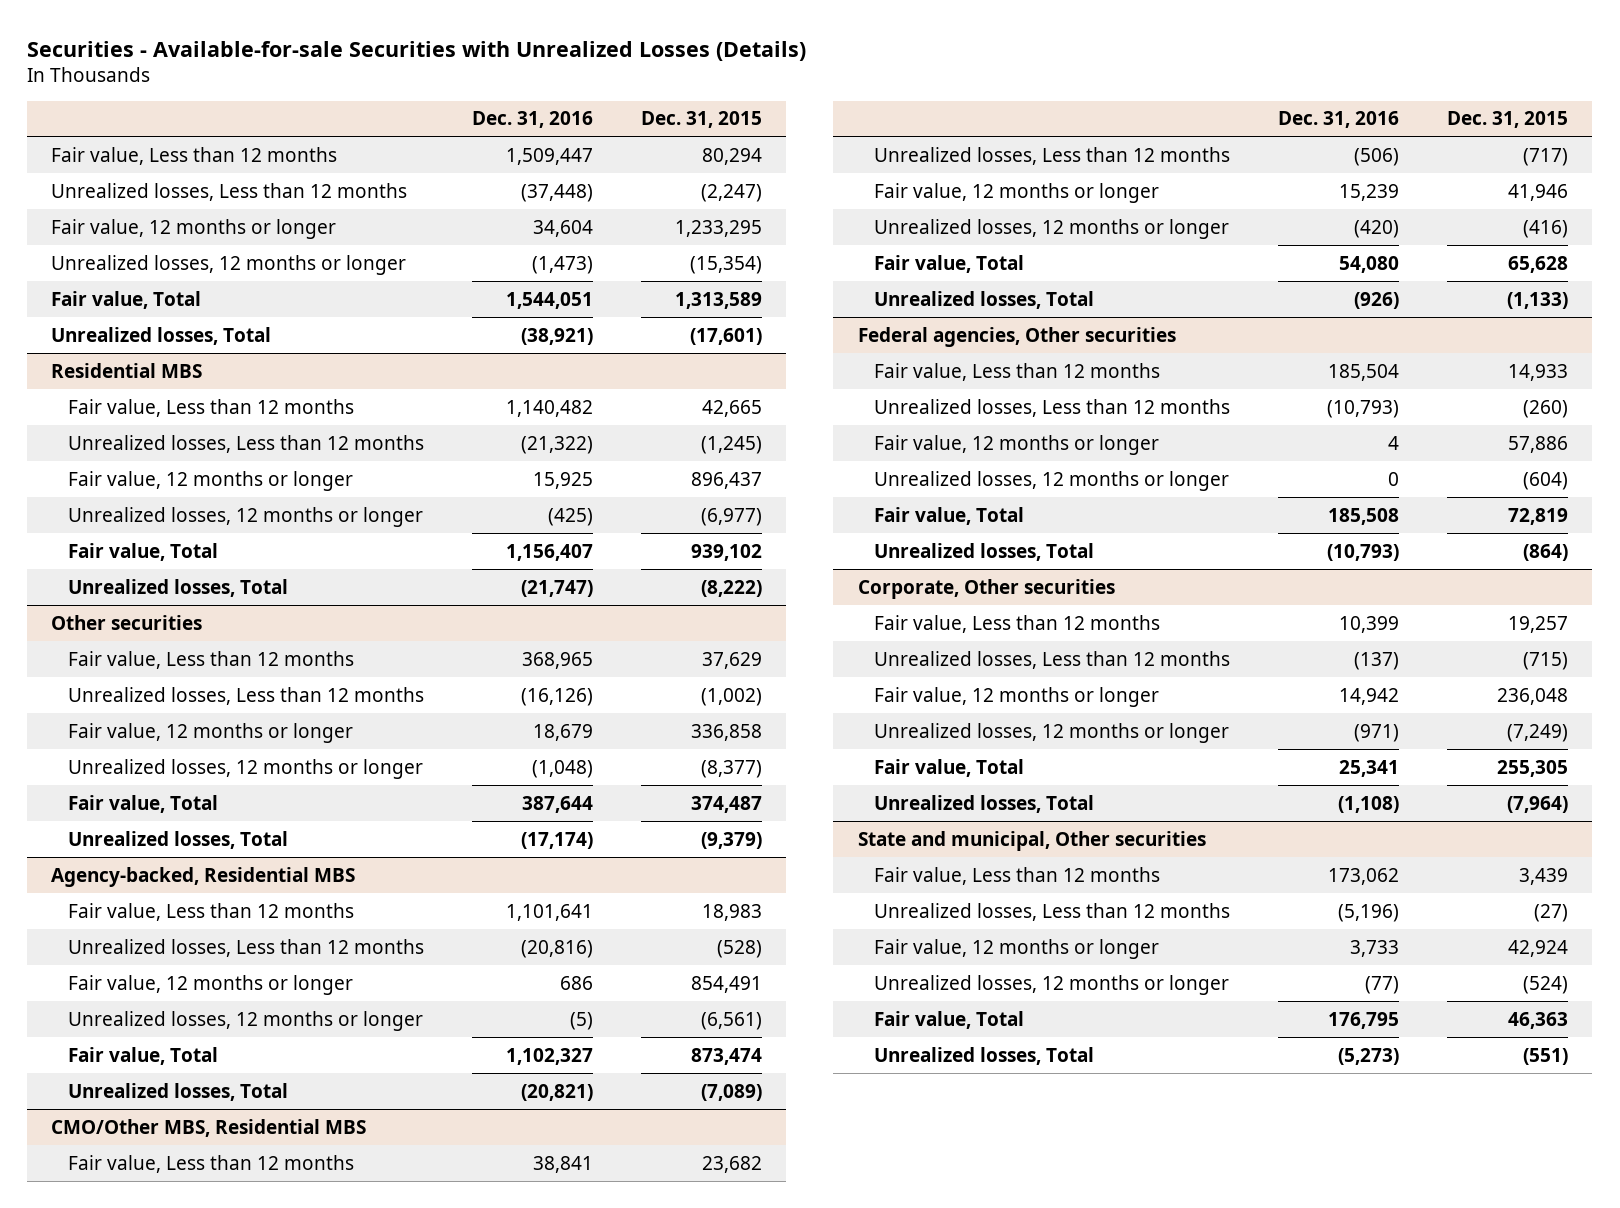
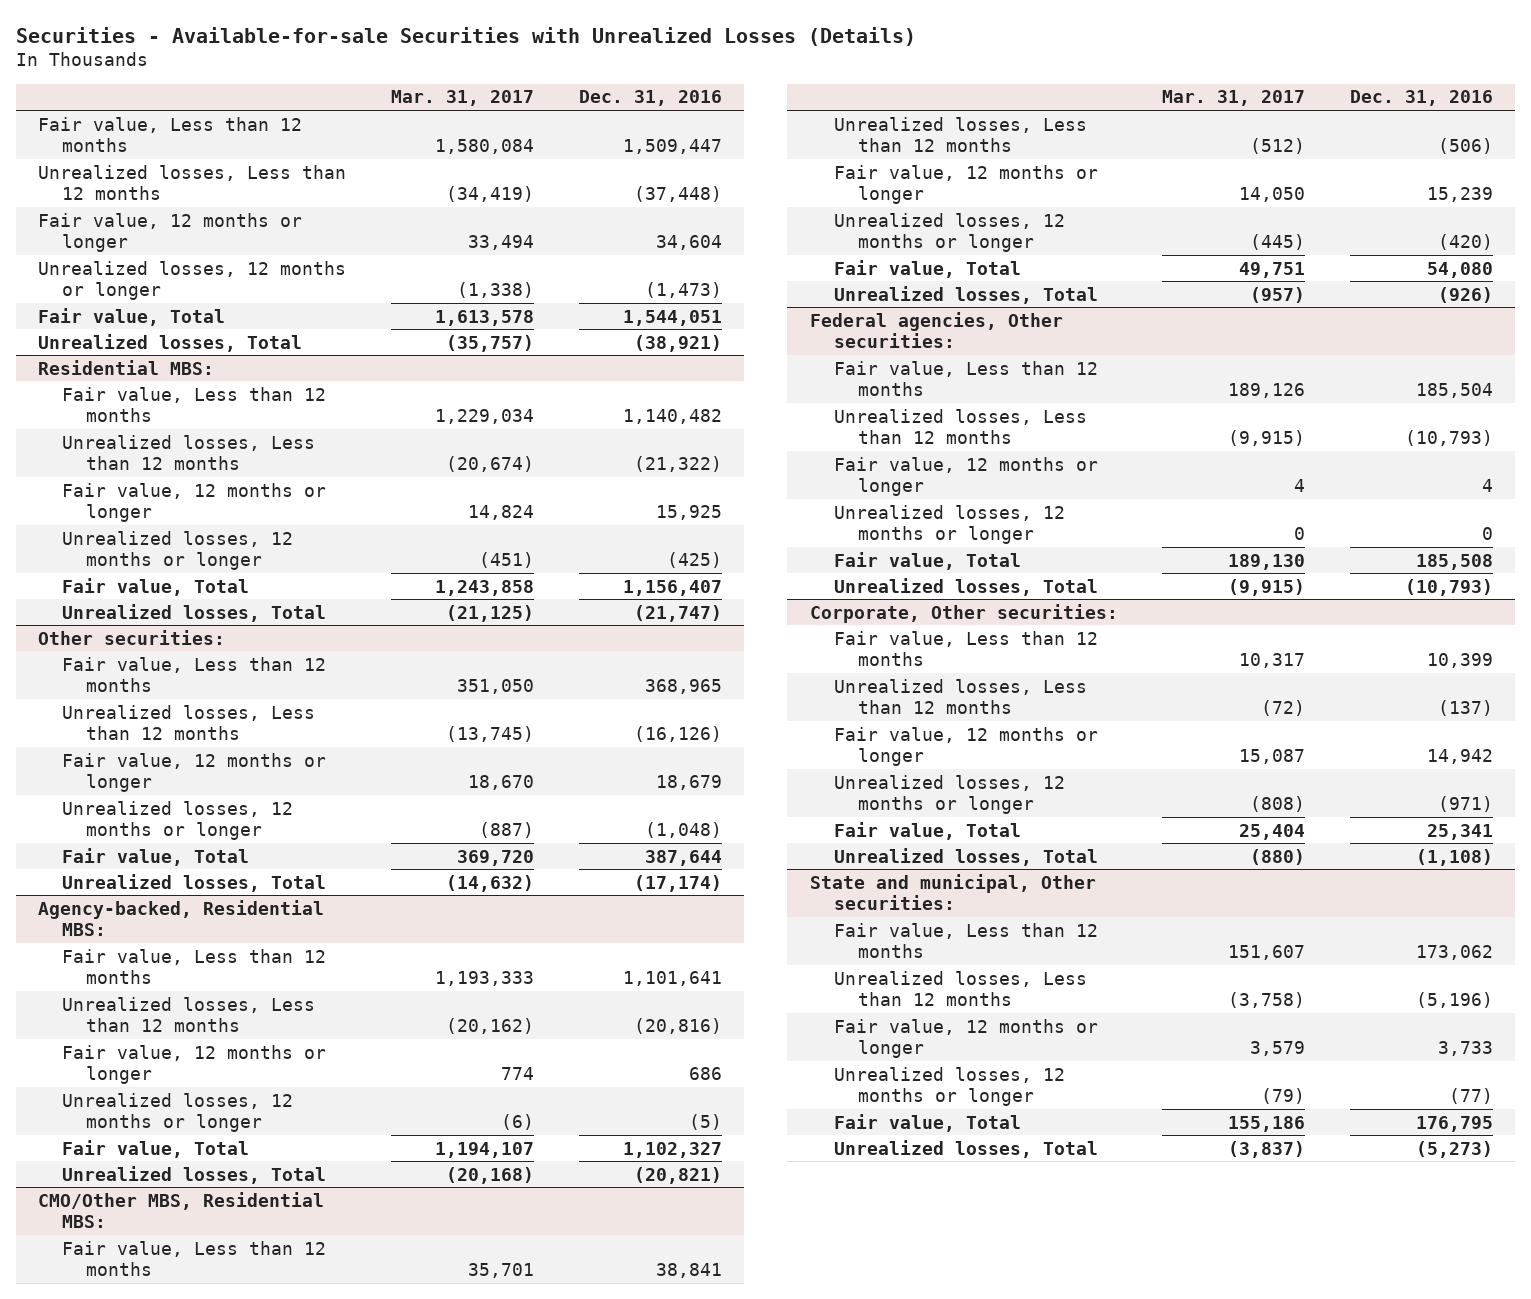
- | Dec. 31, 2016 | Dec. 31, 2015
+ | Mar. 31, 2017 | Dec. 31, 2016
- Residential MBS
+ Residential MBS:
- Other securities
+ Other securities:
- Agency-backed, Residential MBS
+ Agency-backed, Residential MBS:
- CMO/Other MBS, Residential MBS
+ CMO/Other MBS, Residential MBS:
- Federal agencies, Other securities
+ Federal agencies, Other securities:
- Corporate, Other securities
+ Corporate, Other securities:
- State and municipal, Other securities
+ State and municipal, Other securities:

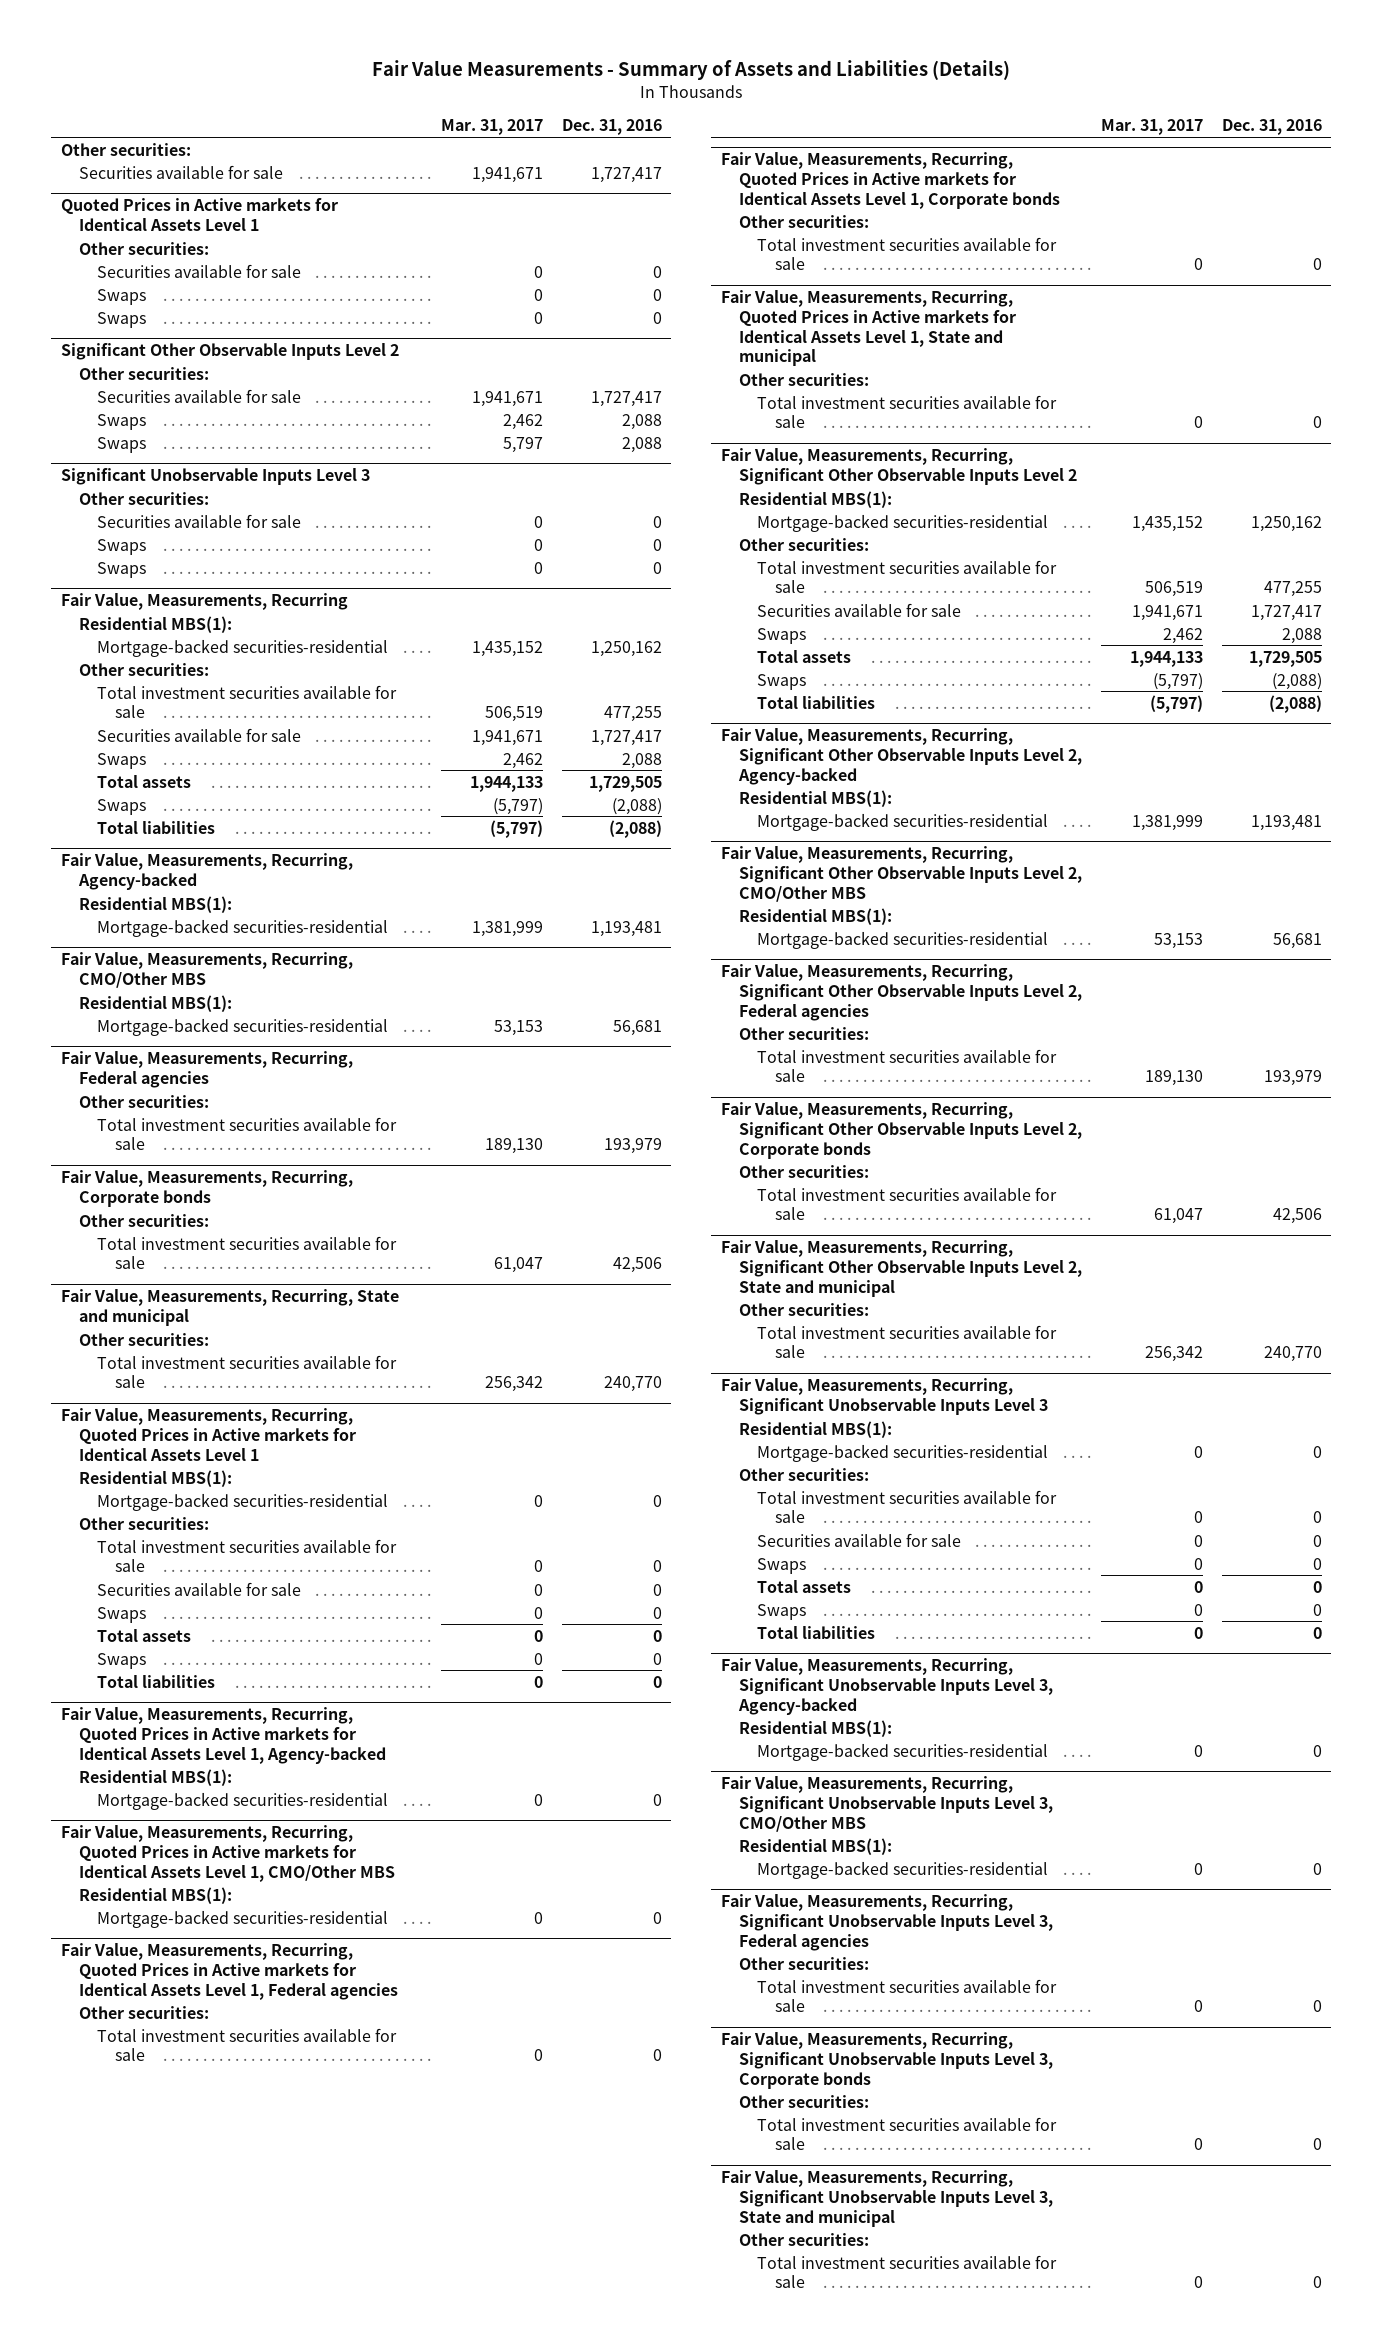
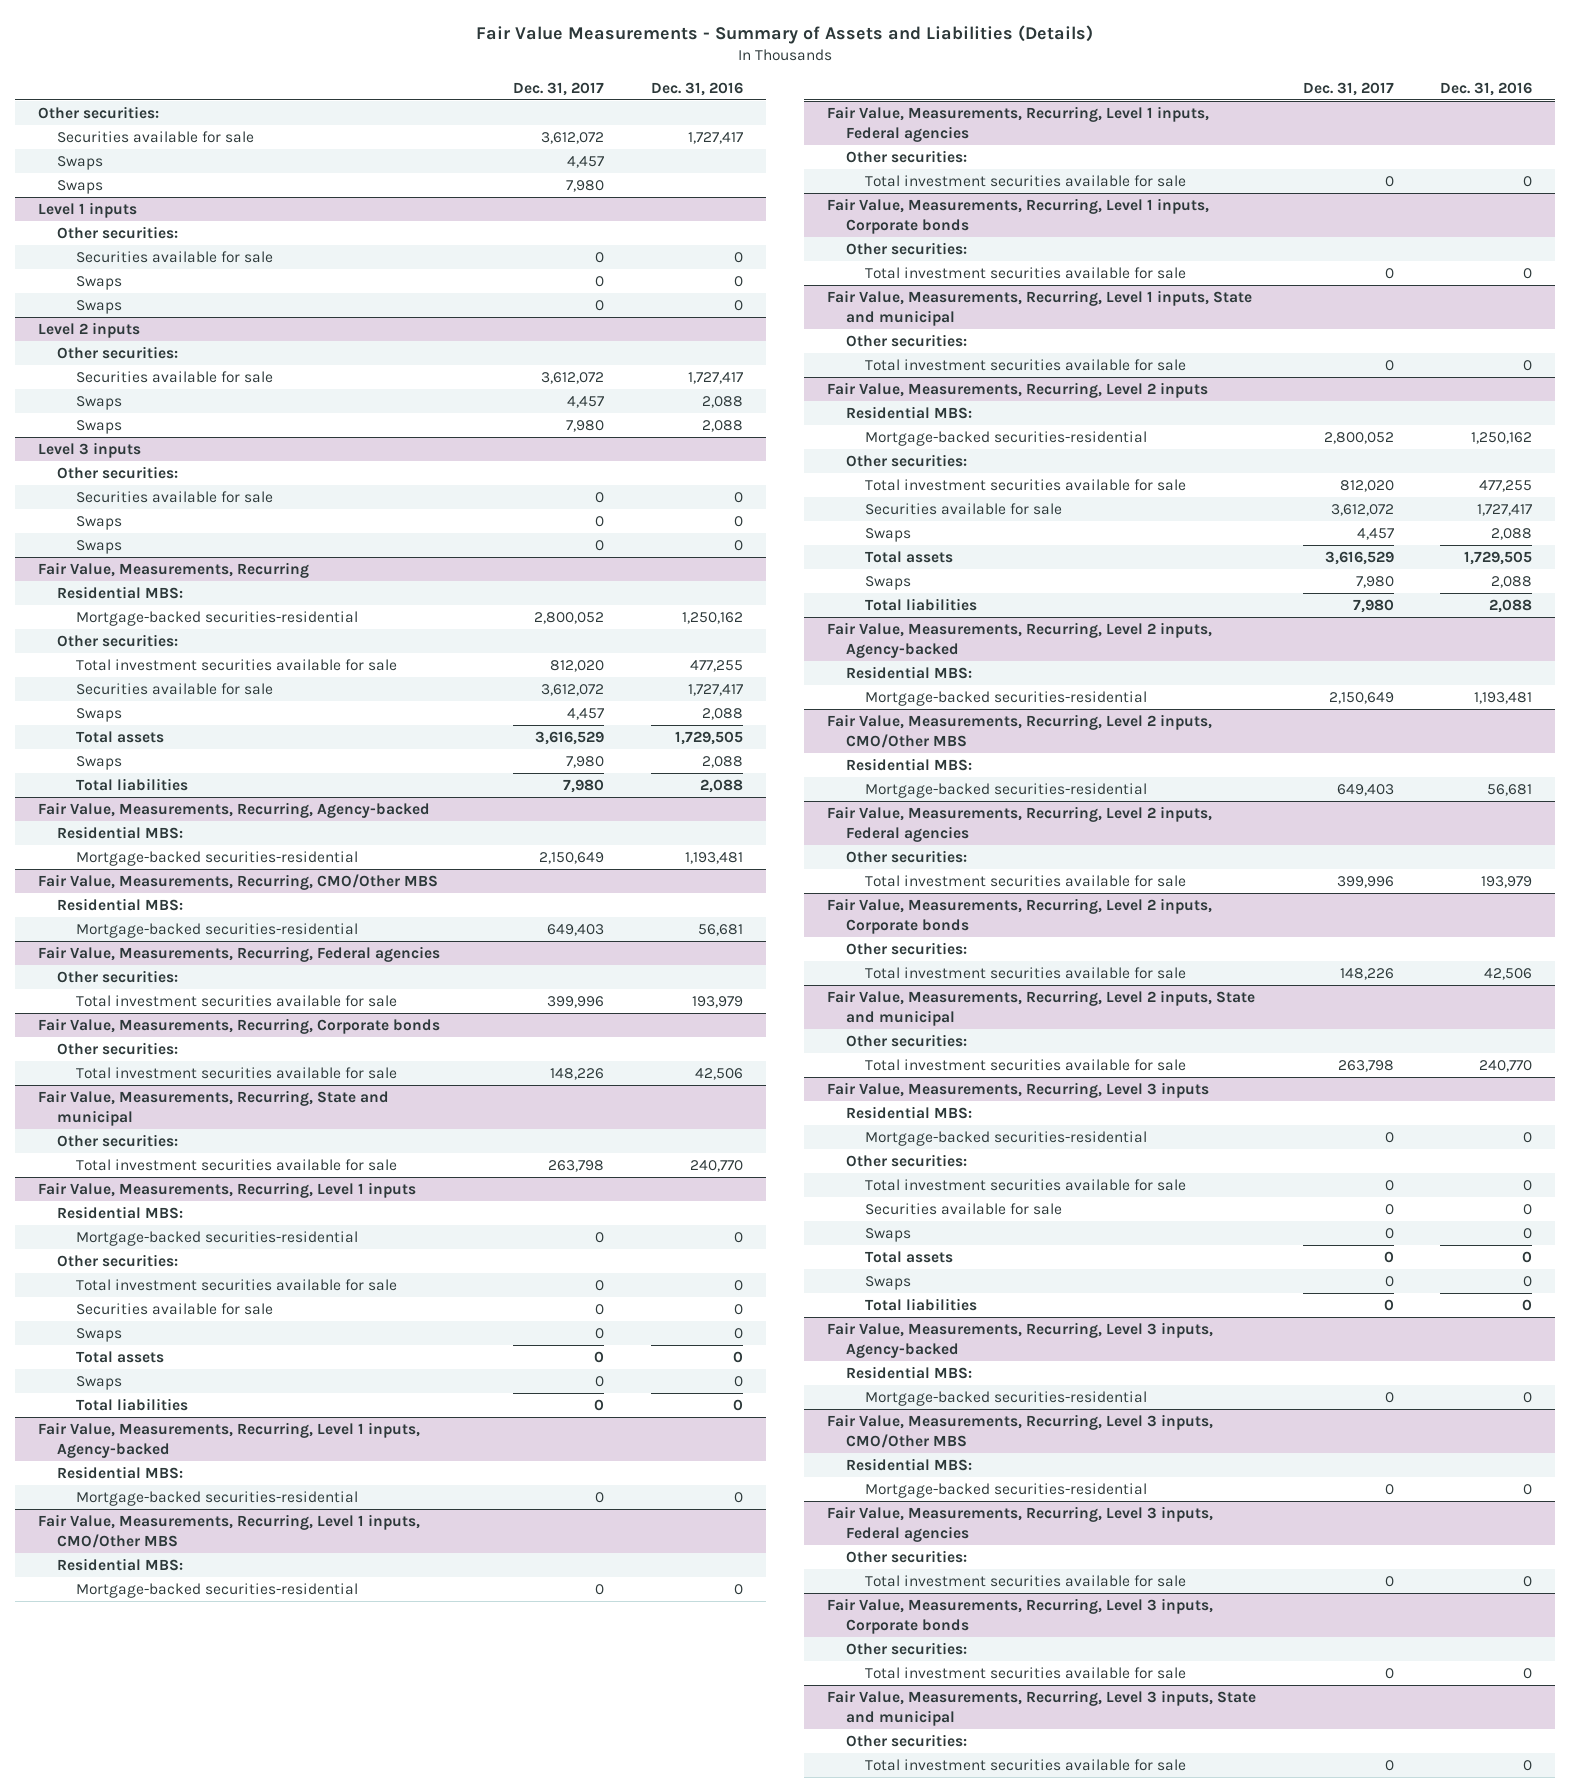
- | Mar. 31, 2017 | Dec. 31, 2016
+ | Dec. 31, 2017 | Dec. 31, 2016
- Quoted Prices in Active markets for Identical Assets Level 1
+ Swaps | 4,457 |
+ Swaps | 7,980 |
+ Level 1 inputs
- Significant Other Observable Inputs Level 2
+ Level 2 inputs
- Significant Unobservable Inputs Level 3
+ Level 3 inputs
@ Fair Value, Measurements, Recurring
- Residential MBS(1):
+ Residential MBS:
- Swaps | (5,797) | (2,088)
- Total liabilities | (5,797) | (2,088)
+ Swaps | 7,980 | 2,088
+ Total liabilities | 7,980 | 2,088
@ Fair Value, Measurements, Recurring, Agency-backed
- Residential MBS(1):
+ Residential MBS:
@ Fair Value, Measurements, Recurring, CMO/Other MBS
- Residential MBS(1):
+ Residential MBS:
- Fair Value, Measurements, Recurring, Quoted Prices in Active markets for Identical Assets Level 1
- Residential MBS(1):
+ Fair Value, Measurements, Recurring, Level 1 inputs
+ Residential MBS:
- Fair Value, Measurements, Recurring, Quoted Prices in Active markets for Identical Assets Level 1, Agency-backed
- Residential MBS(1):
+ Fair Value, Measurements, Recurring, Level 1 inputs, Agency-backed
+ Residential MBS:
- Fair Value, Measurements, Recurring, Quoted Prices in Active markets for Identical Assets Level 1, CMO/Other MBS
- Residential MBS(1):
+ Fair Value, Measurements, Recurring, Level 1 inputs, CMO/Other MBS
+ Residential MBS:
- Fair Value, Measurements, Recurring, Quoted Prices in Active markets for Identical Assets Level 1, Federal agencies
+ Fair Value, Measurements, Recurring, Level 1 inputs, Federal agencies
- Fair Value, Measurements, Recurring, Quoted Prices in Active markets for Identical Assets Level 1, Corporate bonds
+ Fair Value, Measurements, Recurring, Level 1 inputs, Corporate bonds
- Fair Value, Measurements, Recurring, Quoted Prices in Active markets for Identical Assets Level 1, State and municipal
+ Fair Value, Measurements, Recurring, Level 1 inputs, State and municipal
- Fair Value, Measurements, Recurring, Significant Other Observable Inputs Level 2
- Residential MBS(1):
+ Fair Value, Measurements, Recurring, Level 2 inputs
+ Residential MBS:
- Swaps | (5,797) | (2,088)
- Total liabilities | (5,797) | (2,088)
- Fair Value, Measurements, Recurring, Significant Other Observable Inputs Level 2, Agency-backed
- Residential MBS(1):
+ Swaps | 7,980 | 2,088
+ Total liabilities | 7,980 | 2,088
+ Fair Value, Measurements, Recurring, Level 2 inputs, Agency-backed
+ Residential MBS:
- Fair Value, Measurements, Recurring, Significant Other Observable Inputs Level 2, CMO/Other MBS
- Residential MBS(1):
+ Fair Value, Measurements, Recurring, Level 2 inputs, CMO/Other MBS
+ Residential MBS:
- Fair Value, Measurements, Recurring, Significant Other Observable Inputs Level 2, Federal agencies
+ Fair Value, Measurements, Recurring, Level 2 inputs, Federal agencies
- Fair Value, Measurements, Recurring, Significant Other Observable Inputs Level 2, Corporate bonds
+ Fair Value, Measurements, Recurring, Level 2 inputs, Corporate bonds
- Fair Value, Measurements, Recurring, Significant Other Observable Inputs Level 2, State and municipal
+ Fair Value, Measurements, Recurring, Level 2 inputs, State and municipal
- Fair Value, Measurements, Recurring, Significant Unobservable Inputs Level 3
- Residential MBS(1):
+ Fair Value, Measurements, Recurring, Level 3 inputs
+ Residential MBS:
- Fair Value, Measurements, Recurring, Significant Unobservable Inputs Level 3, Agency-backed
- Residential MBS(1):
+ Fair Value, Measurements, Recurring, Level 3 inputs, Agency-backed
+ Residential MBS:
- Fair Value, Measurements, Recurring, Significant Unobservable Inputs Level 3, CMO/Other MBS
- Residential MBS(1):
+ Fair Value, Measurements, Recurring, Level 3 inputs, CMO/Other MBS
+ Residential MBS:
- Fair Value, Measurements, Recurring, Significant Unobservable Inputs Level 3, Federal agencies
+ Fair Value, Measurements, Recurring, Level 3 inputs, Federal agencies
- Fair Value, Measurements, Recurring, Significant Unobservable Inputs Level 3, Corporate bonds
+ Fair Value, Measurements, Recurring, Level 3 inputs, Corporate bonds
- Fair Value, Measurements, Recurring, Significant Unobservable Inputs Level 3, State and municipal
+ Fair Value, Measurements, Recurring, Level 3 inputs, State and municipal

